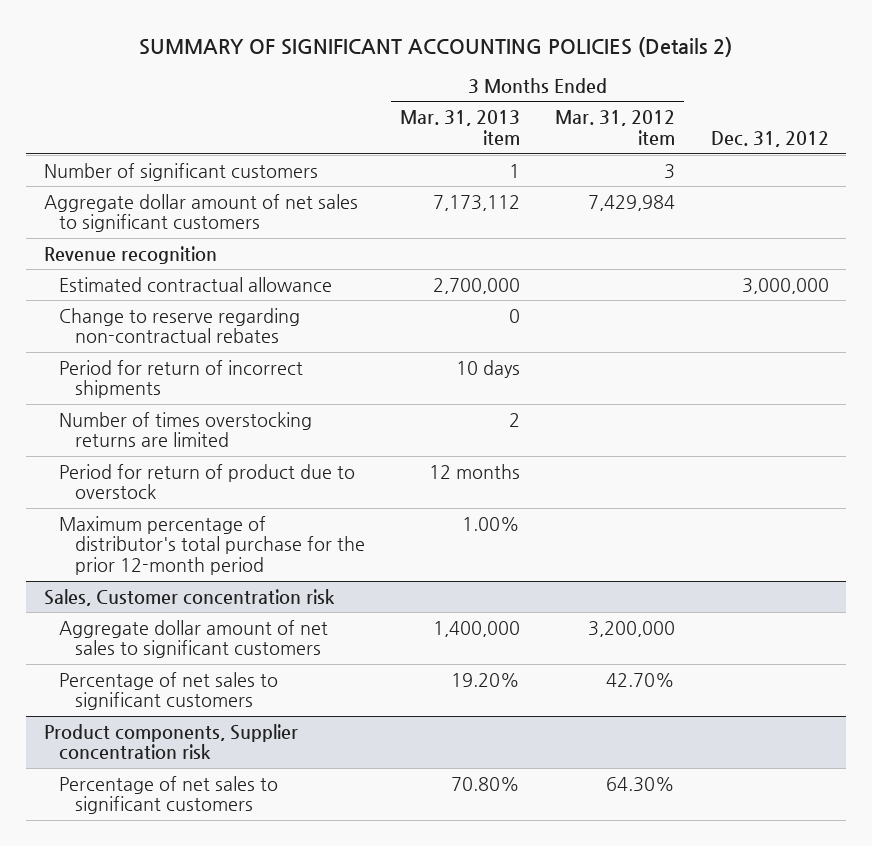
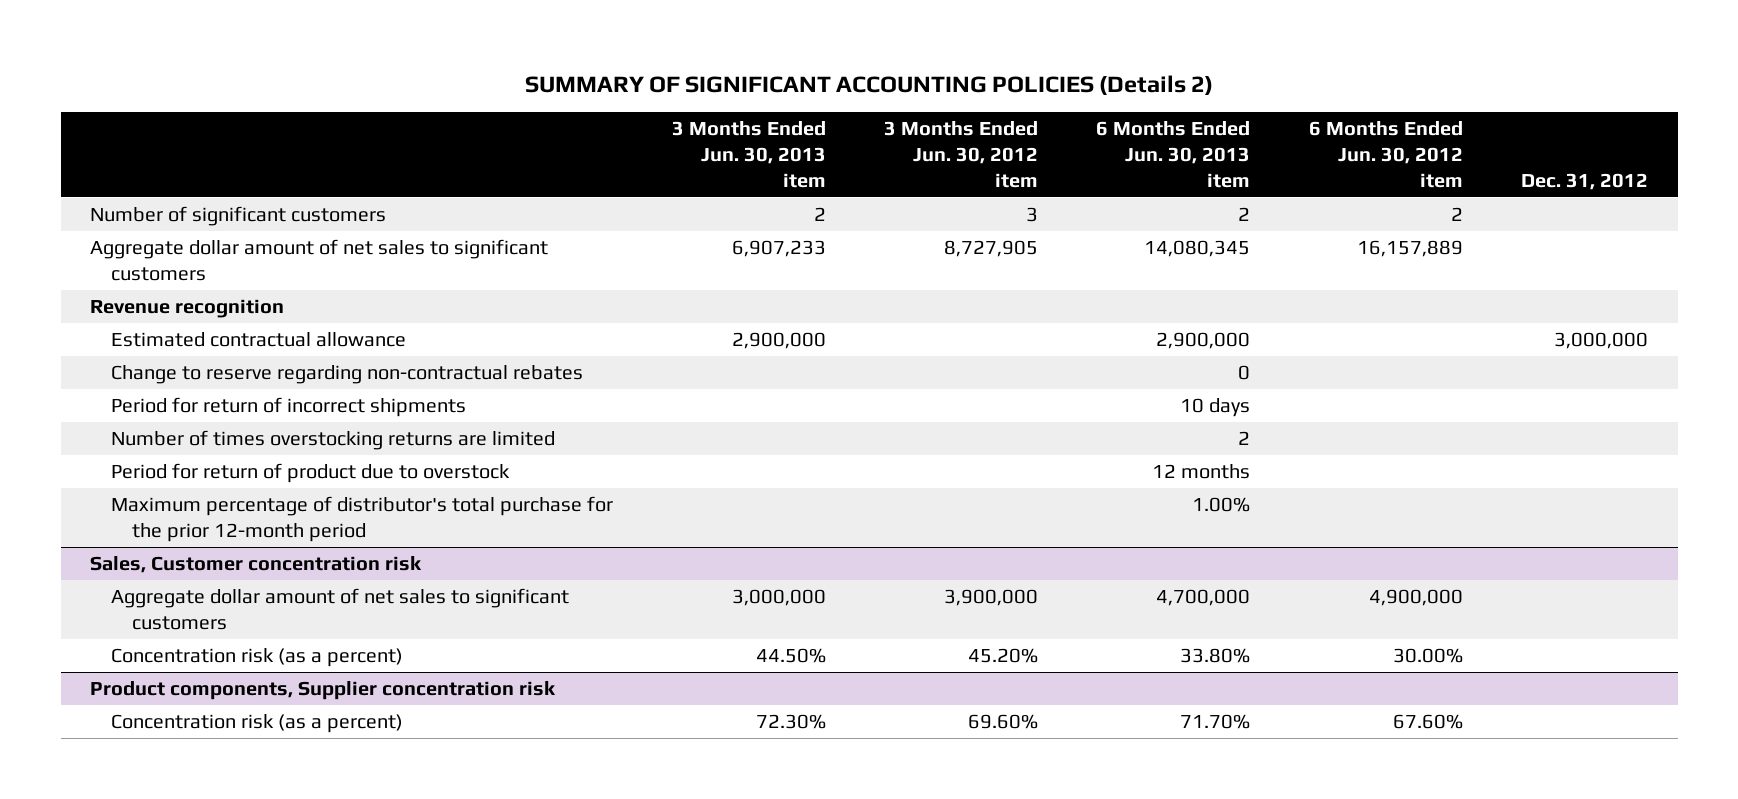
- | 3 Months Ended Mar. 31, 2013 item | 3 Months Ended Mar. 31, 2012 item | Dec. 31, 2012
+ | 3 Months Ended Jun. 30, 2013 item | 3 Months Ended Jun. 30, 2012 item | 6 Months Ended Jun. 30, 2013 item | 6 Months Ended Jun. 30, 2012 item | Dec. 31, 2012
@ Sales, Customer concentration risk
- Percentage of net sales to significant customers | 19.20% | 42.70% |
+ Concentration risk (as a percent) | 44.50% | 45.20% | 33.80% | 30.00% |
@ Product components, Supplier concentration risk
- Percentage of net sales to significant customers | 70.80% | 64.30% |
+ Concentration risk (as a percent) | 72.30% | 69.60% | 71.70% | 67.60% |

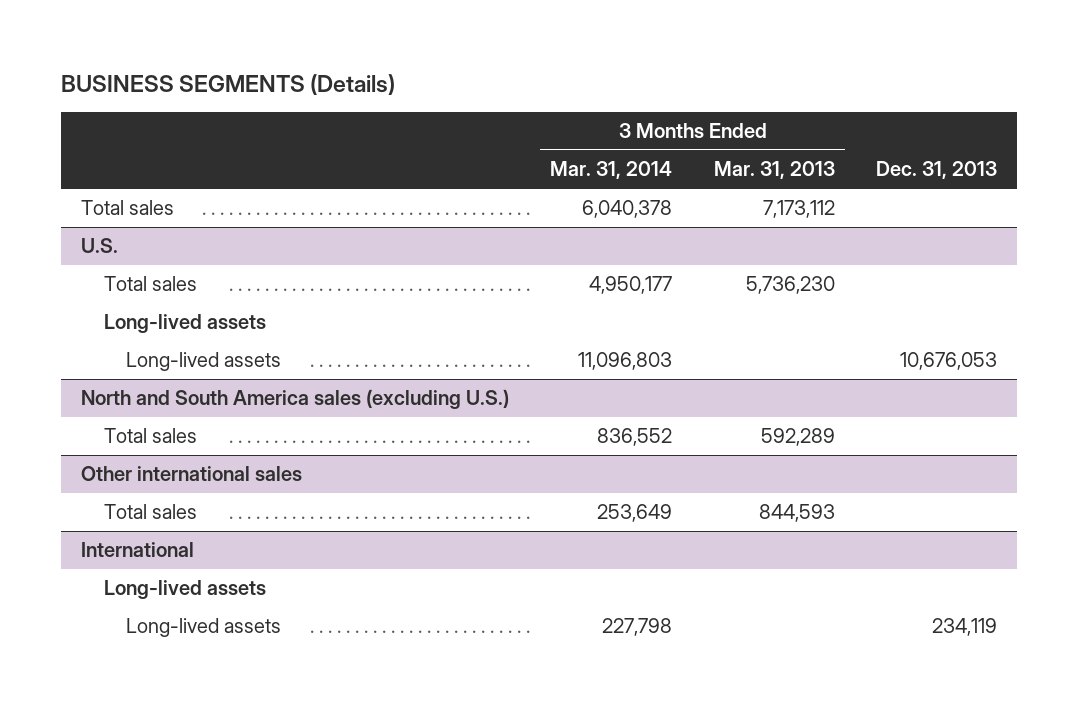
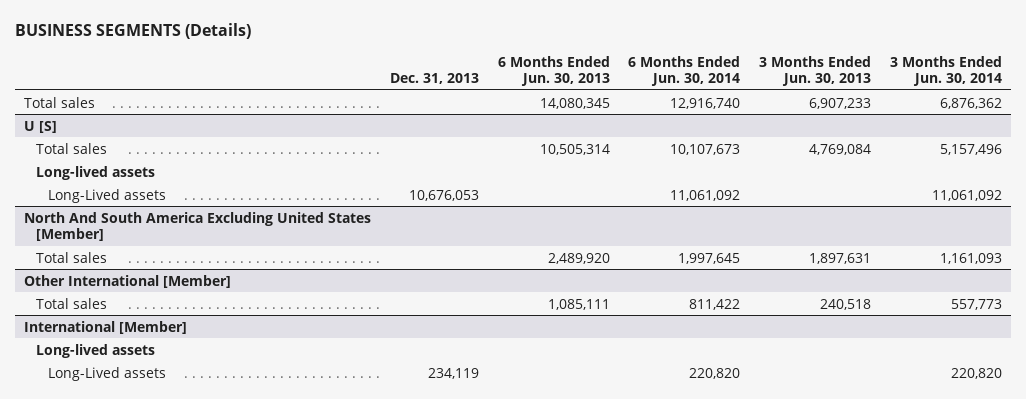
- | 3 Months Ended Mar. 31, 2014 | 3 Months Ended Mar. 31, 2013 | Dec. 31, 2013
+ | Dec. 31, 2013 | 6 Months Ended Jun. 30, 2013 | 6 Months Ended Jun. 30, 2014 | 3 Months Ended Jun. 30, 2013 | 3 Months Ended Jun. 30, 2014
- U.S.
+ U [S]
- Long-lived assets | 11,096,803 | | 10,676,053
- North and South America sales (excluding U.S.)
+ Long-Lived assets | 10,676,053 | | 11,061,092 | | 11,061,092
+ North And South America Excluding United States [Member]
- Other international sales
+ Other International [Member]
- International
+ International [Member]
- Long-lived assets | 227,798 | | 234,119
+ Long-Lived assets | 234,119 | | 220,820 | | 220,820

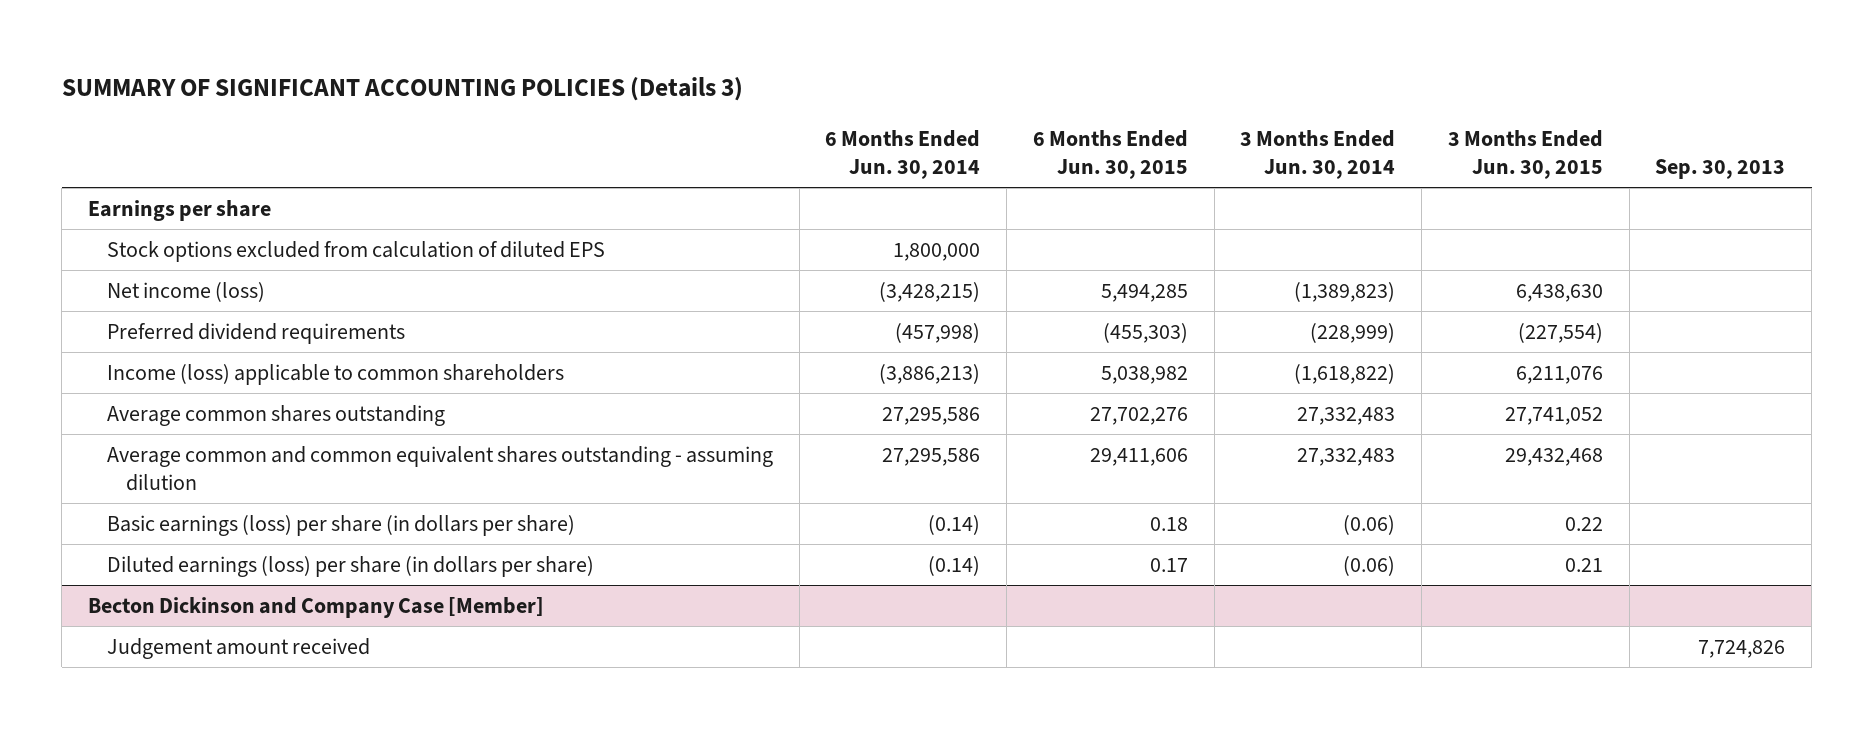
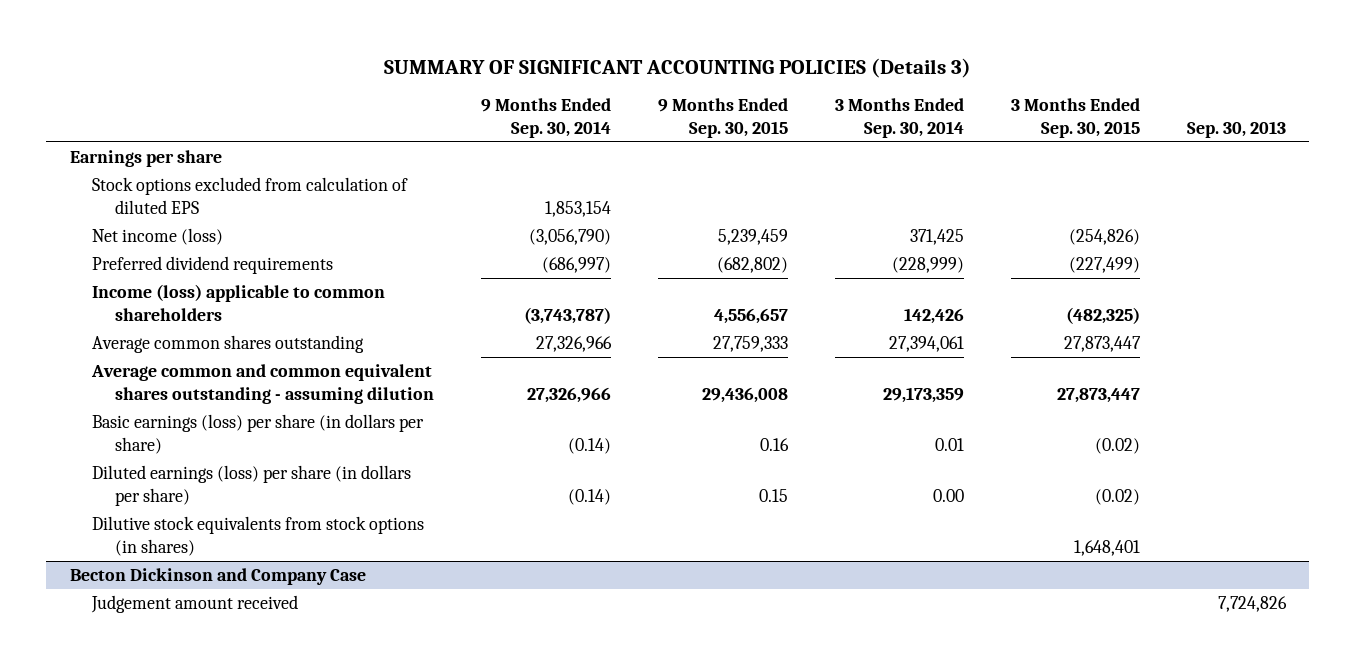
- | 6 Months Ended Jun. 30, 2014 | 6 Months Ended Jun. 30, 2015 | 3 Months Ended Jun. 30, 2014 | 3 Months Ended Jun. 30, 2015 | Sep. 30, 2013
+ | 9 Months Ended Sep. 30, 2014 | 9 Months Ended Sep. 30, 2015 | 3 Months Ended Sep. 30, 2014 | 3 Months Ended Sep. 30, 2015 | Sep. 30, 2013
- Becton Dickinson and Company Case [Member]
+ Dilutive stock equivalents from stock options (in shares) | | | | 1,648,401 |
+ Becton Dickinson and Company Case

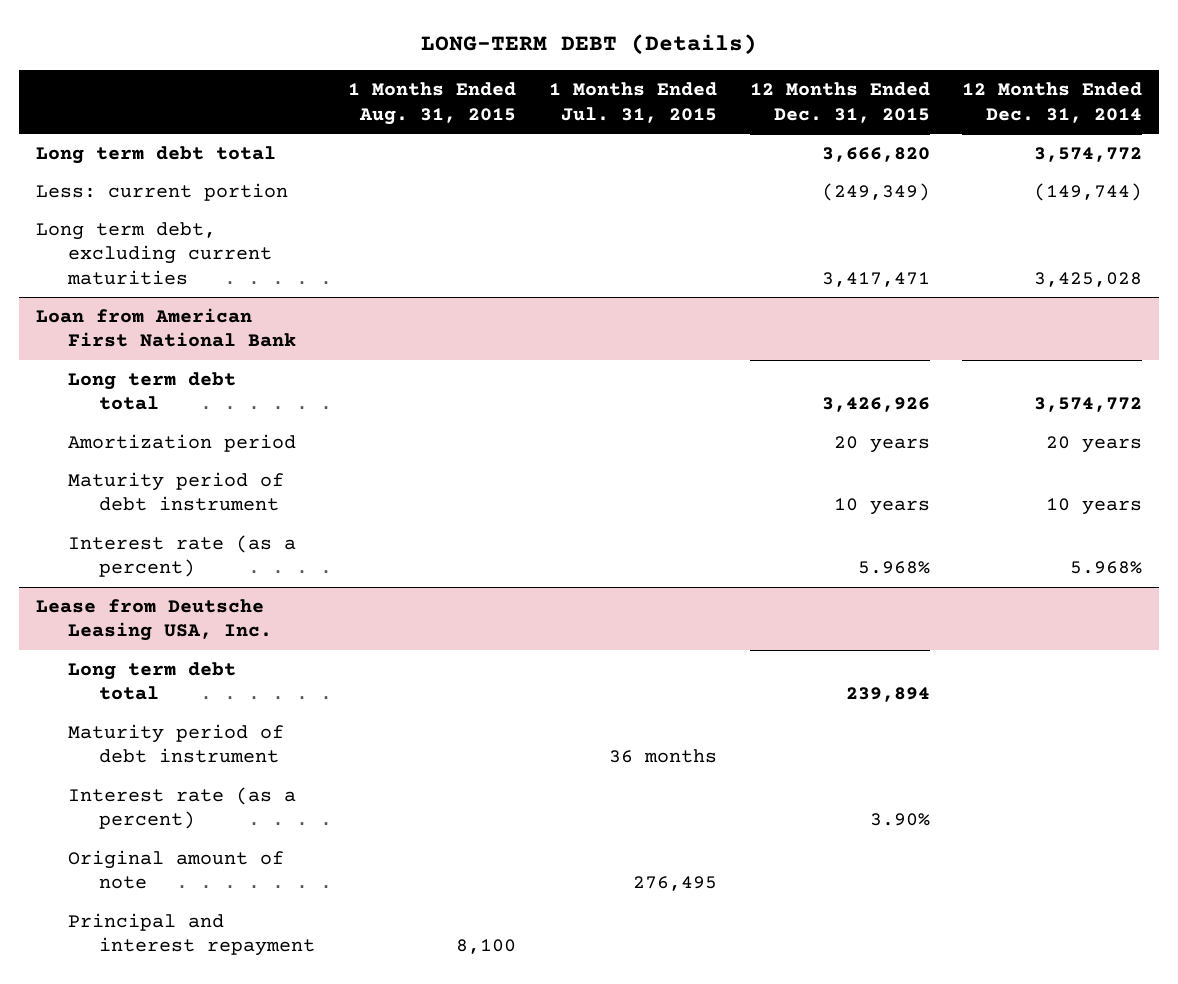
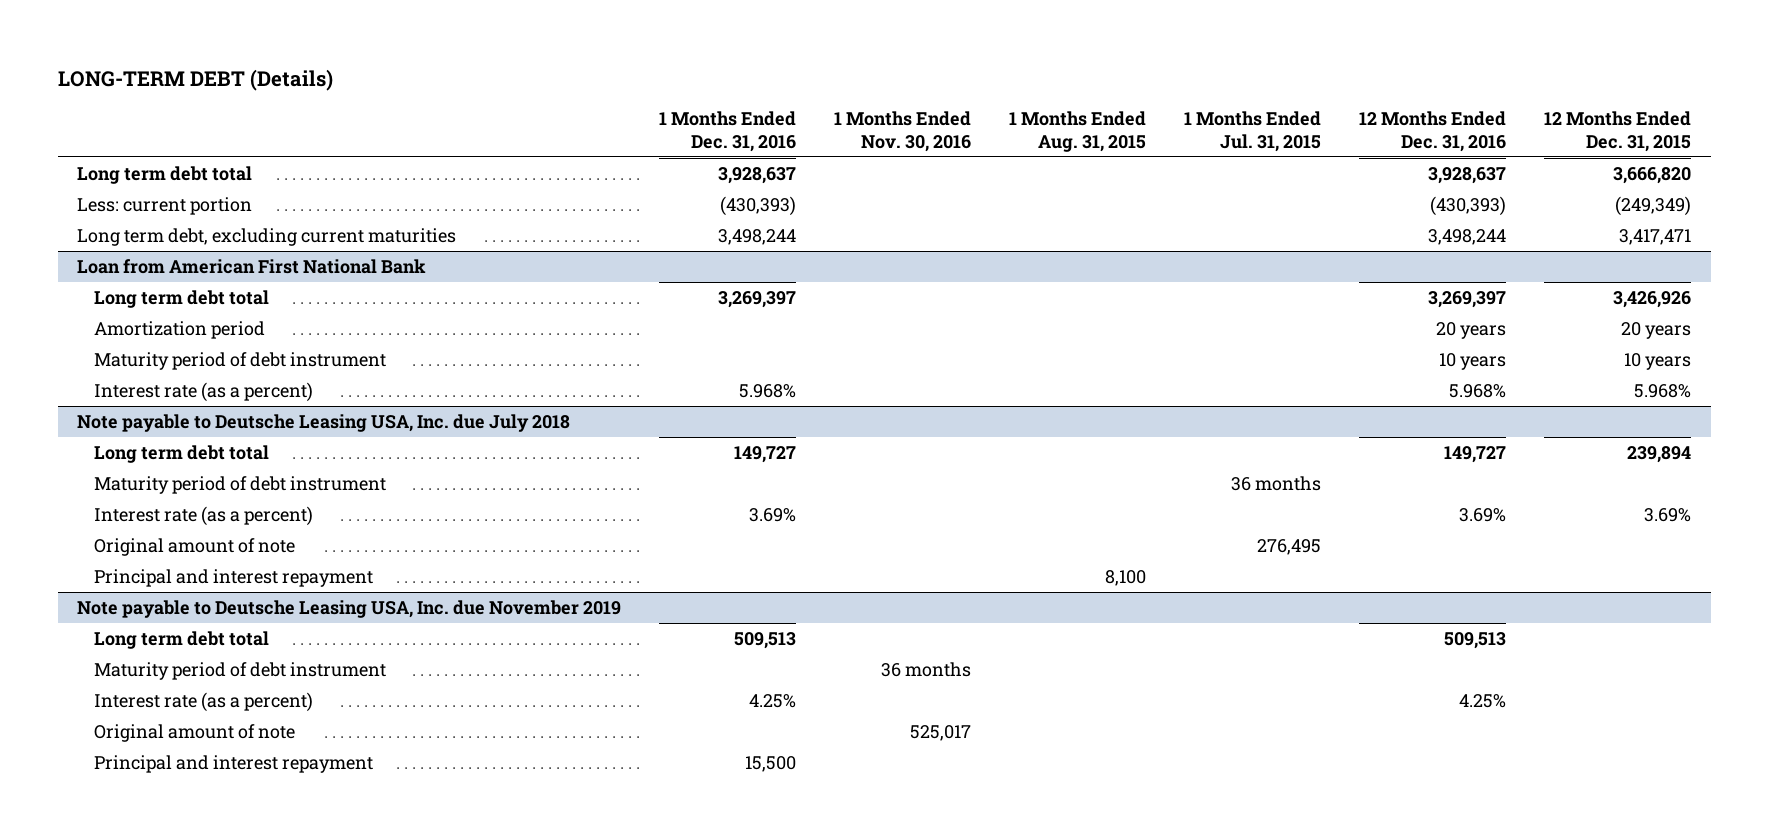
- | 1 Months Ended Aug. 31, 2015 | 1 Months Ended Jul. 31, 2015 | 12 Months Ended Dec. 31, 2015 | 12 Months Ended Dec. 31, 2014
+ | 1 Months Ended Dec. 31, 2016 | 1 Months Ended Nov. 30, 2016 | 1 Months Ended Aug. 31, 2015 | 1 Months Ended Jul. 31, 2015 | 12 Months Ended Dec. 31, 2016 | 12 Months Ended Dec. 31, 2015
- Lease from Deutsche Leasing USA, Inc.
+ Note payable to Deutsche Leasing USA, Inc. due July 2018
- Interest rate (as a percent) | | | 3.90% |
+ Interest rate (as a percent) | 3.69% | | | | 3.69% | 3.69%
+ Note payable to Deutsche Leasing USA, Inc. due November 2019
+ Long term debt total | 509,513 | | | | 509,513 |
+ Maturity period of debt instrument | | 36 months | | | |
+ Interest rate (as a percent) | 4.25% | | | | 4.25% |
+ Original amount of note | | 525,017 | | | |
+ Principal and interest repayment | 15,500 | | | | |

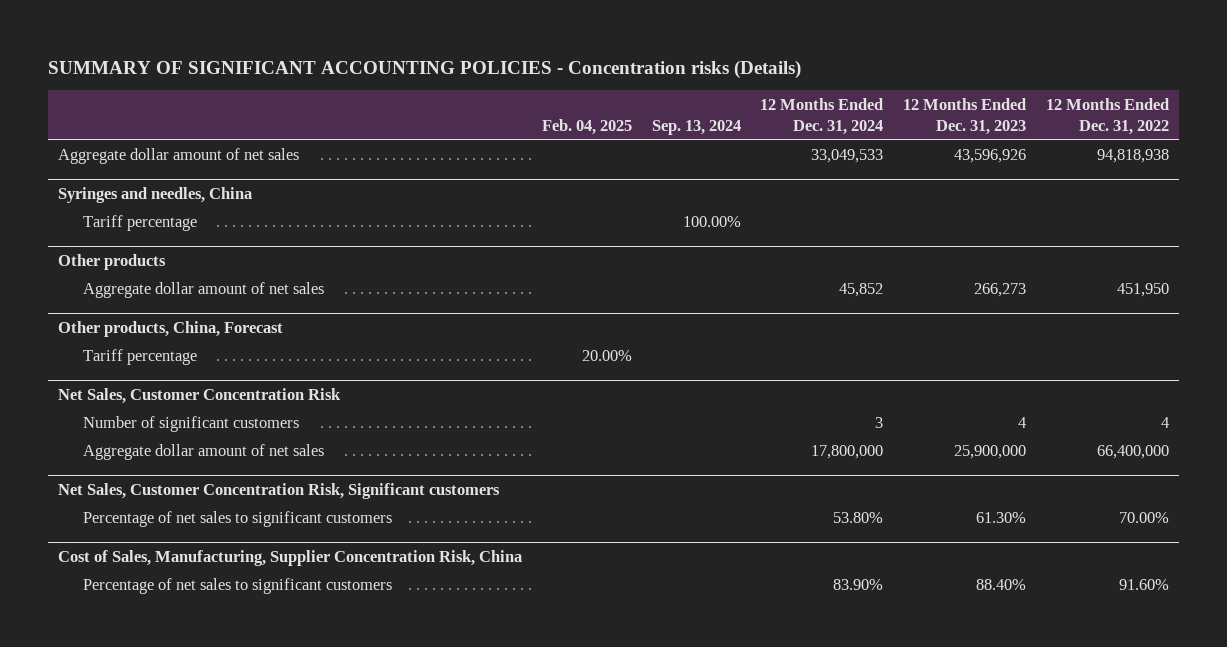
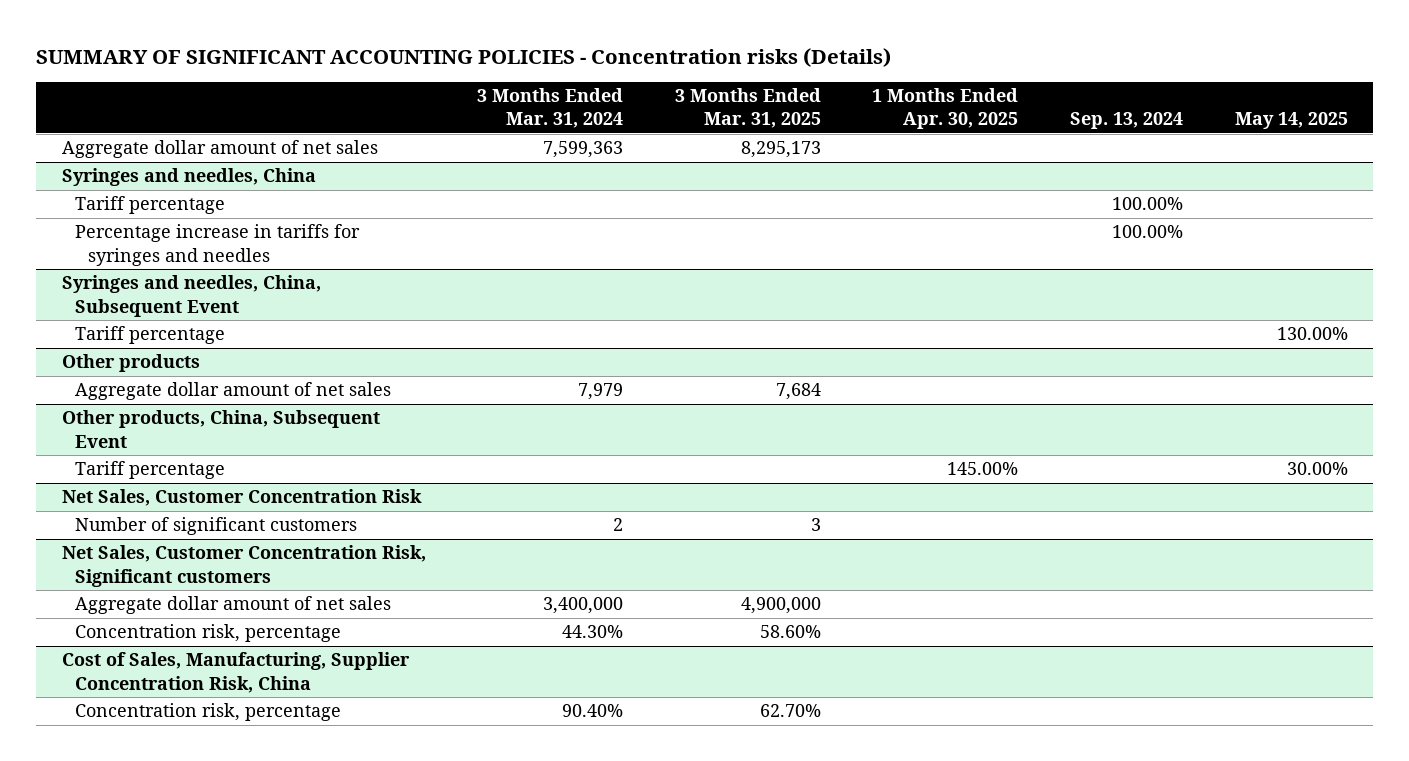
- | Feb. 04, 2025 | Sep. 13, 2024 | 12 Months Ended Dec. 31, 2024 | 12 Months Ended Dec. 31, 2023 | 12 Months Ended Dec. 31, 2022
+ | 3 Months Ended Mar. 31, 2024 | 3 Months Ended Mar. 31, 2025 | 1 Months Ended Apr. 30, 2025 | Sep. 13, 2024 | May 14, 2025
@ Syringes and needles, China
+ Percentage increase in tariffs for syringes and needles | | | | 100.00% |
+ Syringes and needles, China, Subsequent Event
+ Tariff percentage | | | | | 130.00%
- Other products, China, Forecast
+ Other products, China, Subsequent Event
@ Net Sales, Customer Concentration Risk
- Aggregate dollar amount of net sales | | | 17,800,000 | 25,900,000 | 66,400,000
@ Net Sales, Customer Concentration Risk, Significant customers
- Percentage of net sales to significant customers | | | 53.80% | 61.30% | 70.00%
+ Aggregate dollar amount of net sales | 3,400,000 | 4,900,000 | | |
+ Concentration risk, percentage | 44.30% | 58.60% | | |
@ Cost of Sales, Manufacturing, Supplier Concentration Risk, China
- Percentage of net sales to significant customers | | | 83.90% | 88.40% | 91.60%
+ Concentration risk, percentage | 90.40% | 62.70% | | |

